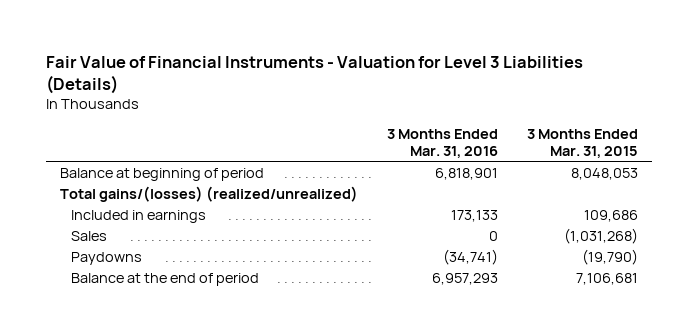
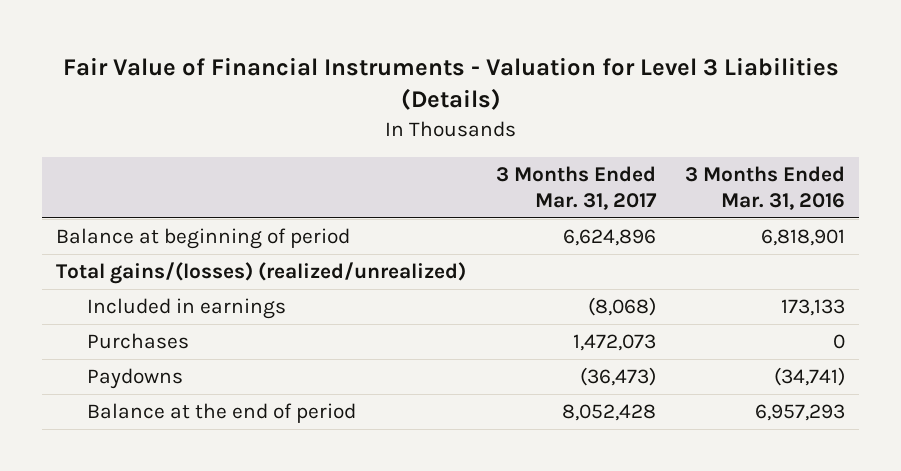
- | 3 Months Ended Mar. 31, 2016 | 3 Months Ended Mar. 31, 2015
+ | 3 Months Ended Mar. 31, 2017 | 3 Months Ended Mar. 31, 2016
- Sales | 0 | (1,031,268)
+ Purchases | 1,472,073 | 0

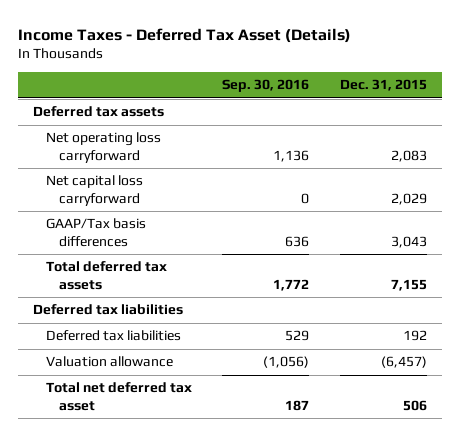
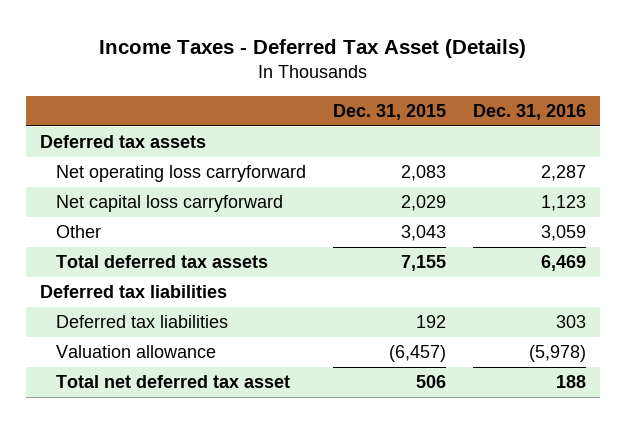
- | Sep. 30, 2016 | Dec. 31, 2015
+ | Dec. 31, 2015 | Dec. 31, 2016
- GAAP/Tax basis differences | 636 | 3,043
+ Other | 3,043 | 3,059

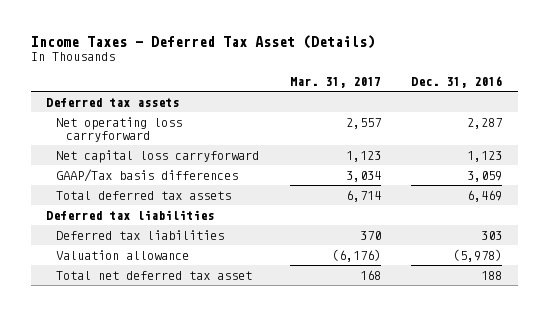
- | Dec. 31, 2015 | Dec. 31, 2016
+ | Mar. 31, 2017 | Dec. 31, 2016
- Other | 3,043 | 3,059
+ GAAP/Tax basis differences | 3,034 | 3,059

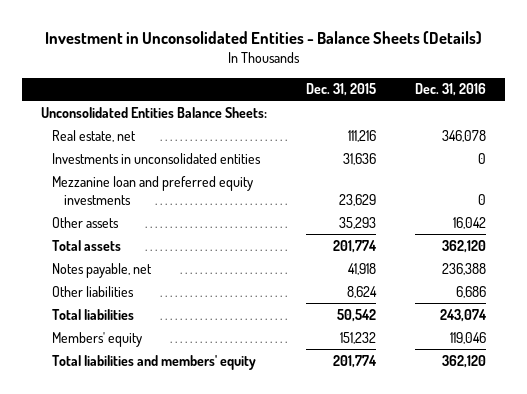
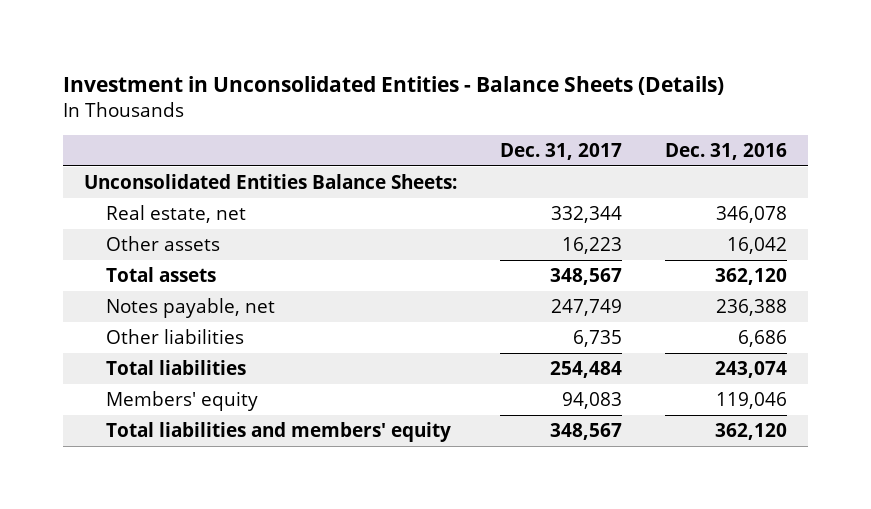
- | Dec. 31, 2015 | Dec. 31, 2016
+ | Dec. 31, 2017 | Dec. 31, 2016
- Investments in unconsolidated entities | 31,636 | 0
- Mezzanine loan and preferred equity investments | 23,629 | 0

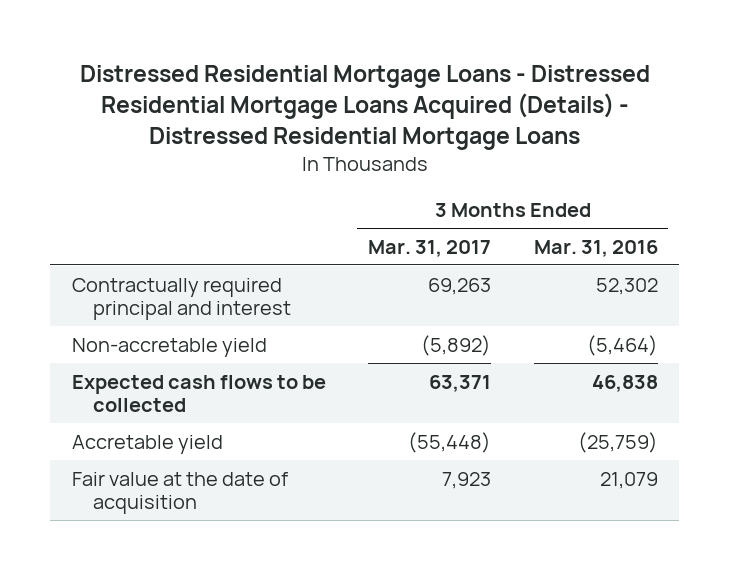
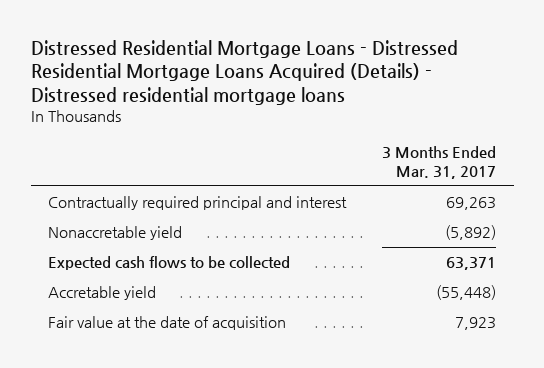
- Distressed Residential Mortgage Loans - Distressed Residential Mortgage Loans Acquired (Details) - Distressed Residential Mortgage Loans
+ Distressed Residential Mortgage Loans - Distressed Residential Mortgage Loans Acquired (Details) - Distressed residential mortgage loans
- | 3 Months Ended Mar. 31, 2017 | 3 Months Ended Mar. 31, 2016
+ | 3 Months Ended Mar. 31, 2017
- Non-accretable yield | (5,892) | (5,464)
+ Nonaccretable yield | (5,892)

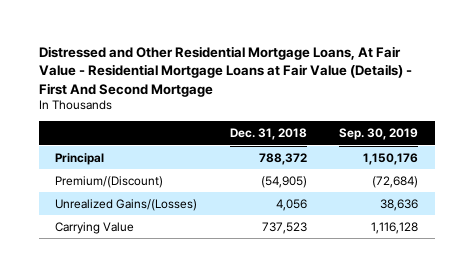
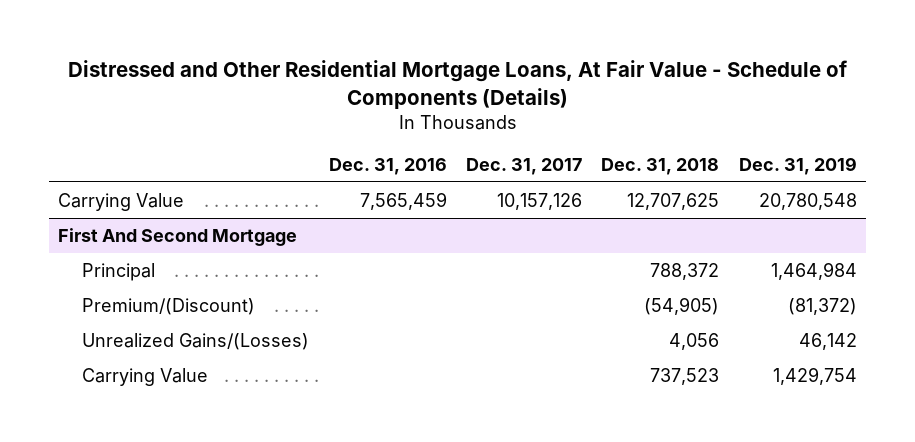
- Distressed and Other Residential Mortgage Loans, At Fair Value - Residential Mortgage Loans at Fair Value (Details) - First And Second Mortgage
+ Distressed and Other Residential Mortgage Loans, At Fair Value - Schedule of Components (Details)
- | Dec. 31, 2018 | Sep. 30, 2019
+ | Dec. 31, 2016 | Dec. 31, 2017 | Dec. 31, 2018 | Dec. 31, 2019
+ Carrying Value | 7,565,459 | 10,157,126 | 12,707,625 | 20,780,548
+ First And Second Mortgage

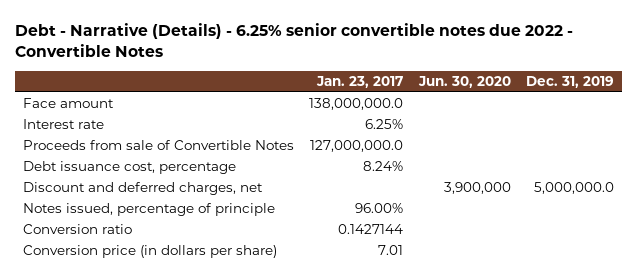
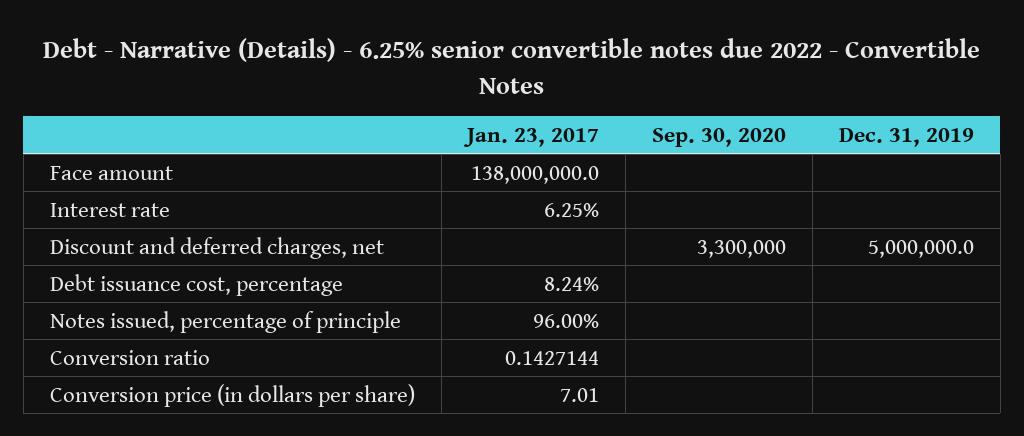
- | Jan. 23, 2017 | Jun. 30, 2020 | Dec. 31, 2019
+ | Jan. 23, 2017 | Sep. 30, 2020 | Dec. 31, 2019
- Proceeds from sale of Convertible Notes | 127,000,000.0 | |
moved down: Debt issuance cost, percentage | 8.24% | |

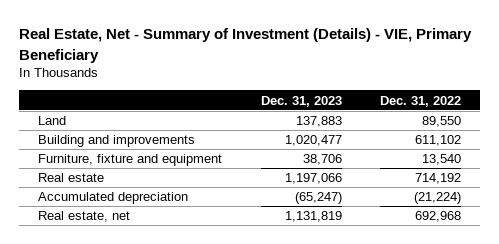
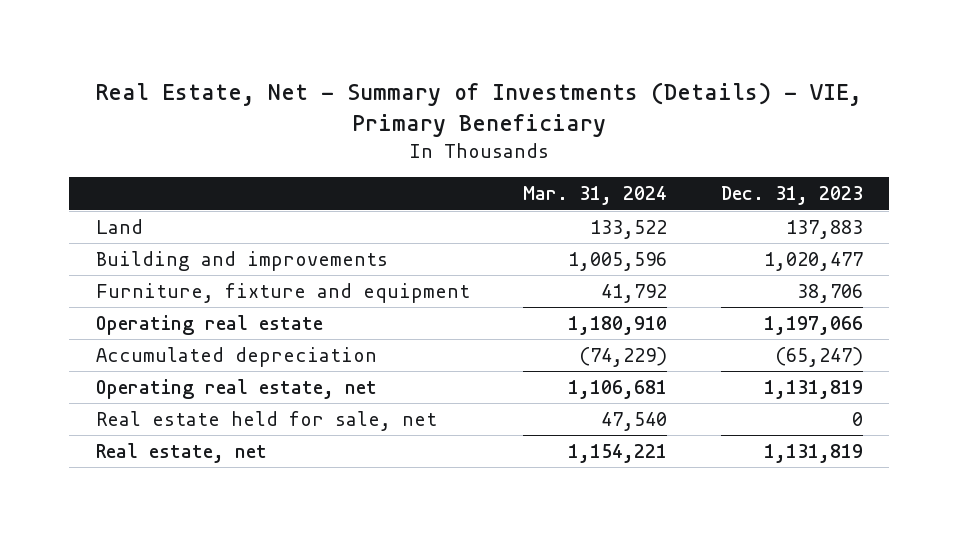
- Real Estate, Net - Summary of Investment (Details) - VIE, Primary Beneficiary
+ Real Estate, Net - Summary of Investments (Details) - VIE, Primary Beneficiary
- | Dec. 31, 2023 | Dec. 31, 2022
+ | Mar. 31, 2024 | Dec. 31, 2023
- Real estate | 1,197,066 | 714,192
+ Operating real estate | 1,180,910 | 1,197,066
+ Operating real estate, net | 1,106,681 | 1,131,819
+ Real estate held for sale, net | 47,540 | 0

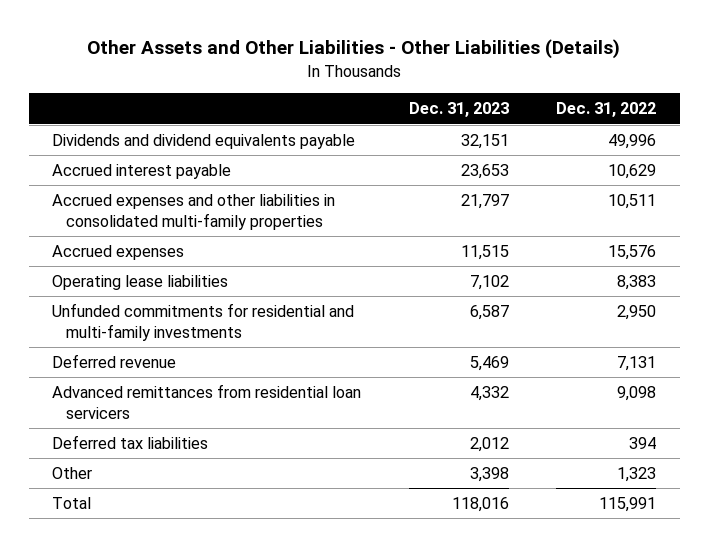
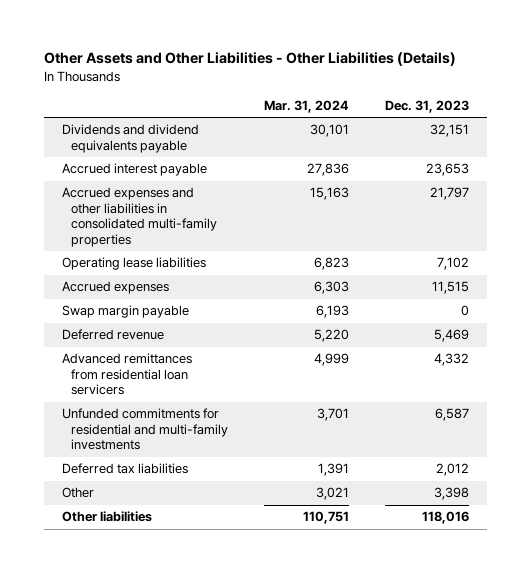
- | Dec. 31, 2023 | Dec. 31, 2022
+ | Mar. 31, 2024 | Dec. 31, 2023
moved down: Accrued expenses | 6,303 | 11,515
+ Swap margin payable | 6,193 | 0
moved down: Unfunded commitments for residential and multi-family investments | 3,701 | 6,587
- Total | 118,016 | 115,991
+ Other liabilities | 110,751 | 118,016

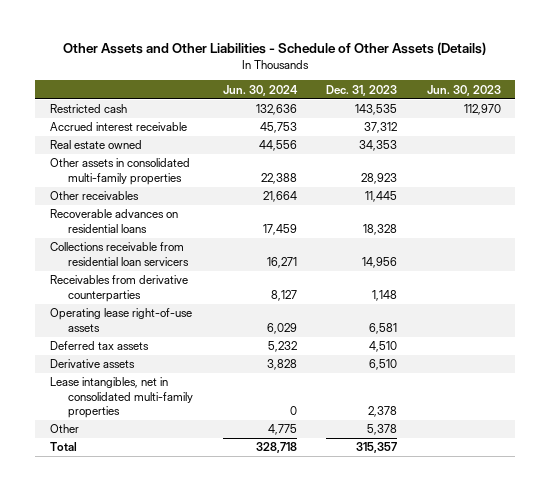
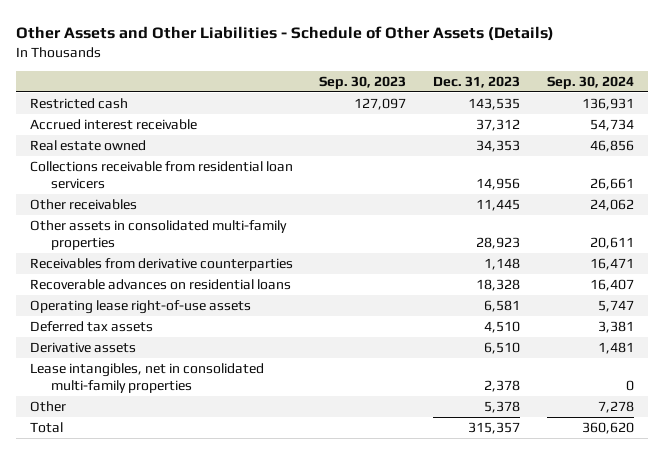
- | Jun. 30, 2024 | Dec. 31, 2023 | Jun. 30, 2023
+ | Sep. 30, 2023 | Dec. 31, 2023 | Sep. 30, 2024
moved down: Other receivables | | 11,445 | 24,062
moved down: Other assets in consolidated multi-family properties | | 28,923 | 20,611
moved down: Recoverable advances on residential loans | | 18,328 | 16,407

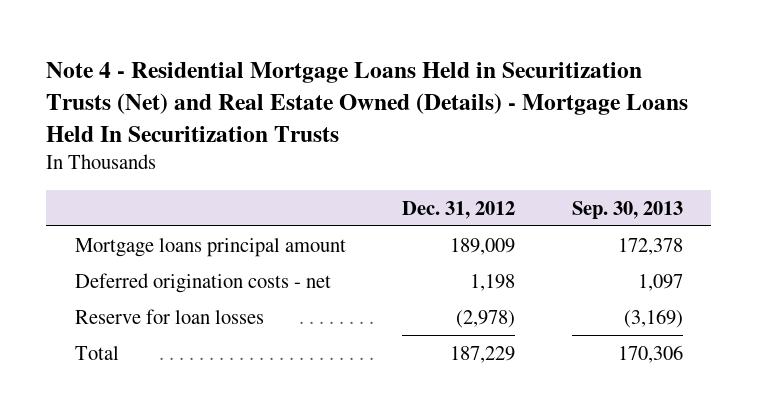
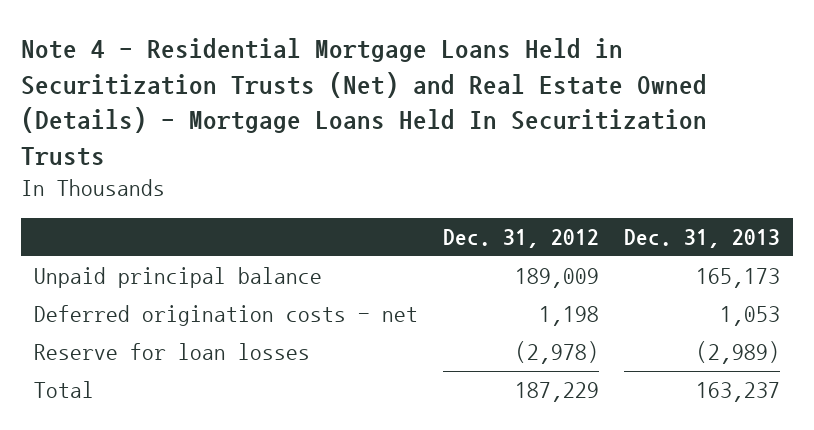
- | Dec. 31, 2012 | Sep. 30, 2013
+ | Dec. 31, 2012 | Dec. 31, 2013
- Mortgage loans principal amount | 189,009 | 172,378
+ Unpaid principal balance | 189,009 | 165,173

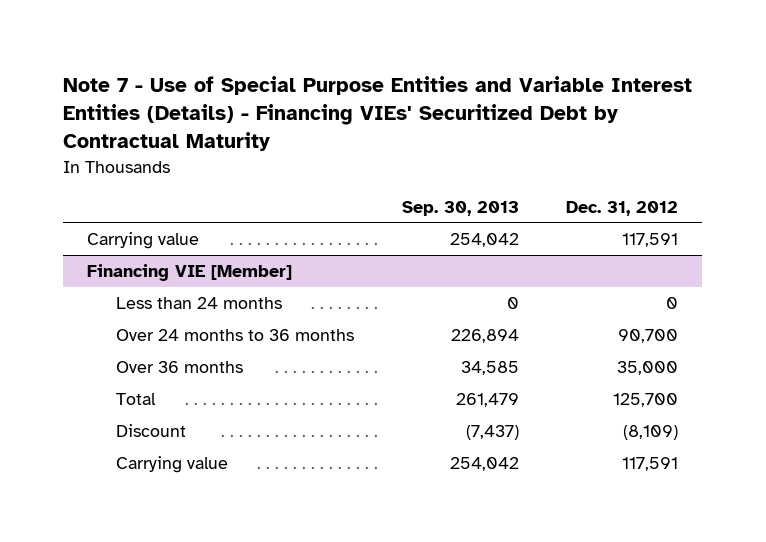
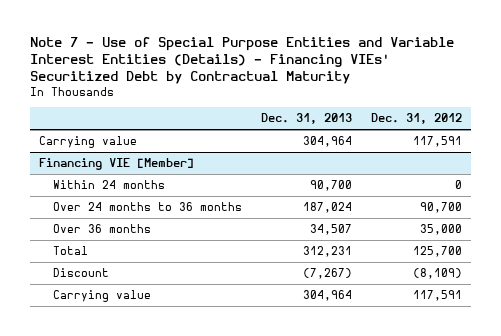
- | Sep. 30, 2013 | Dec. 31, 2012
+ | Dec. 31, 2013 | Dec. 31, 2012
@ Financing VIE [Member]
- Less than 24 months | 0 | 0
+ Within 24 months | 90,700 | 0

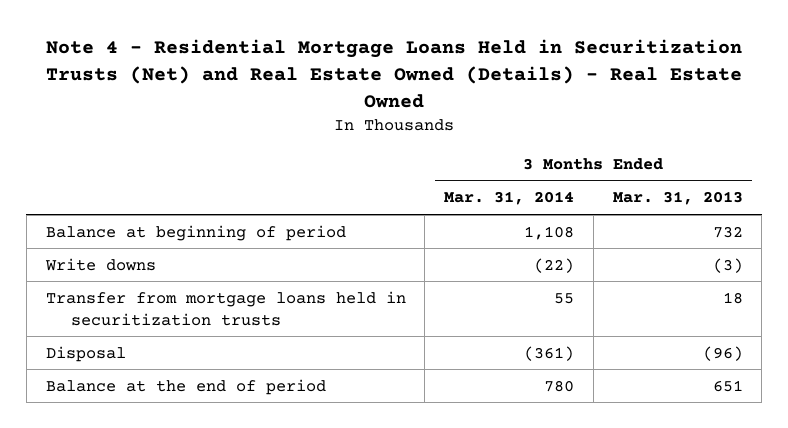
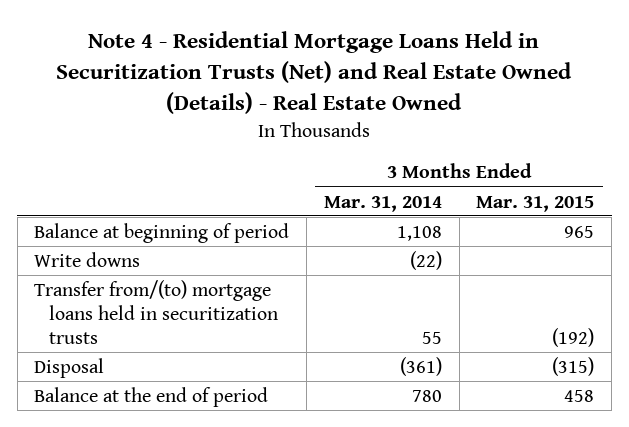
- | 3 Months Ended Mar. 31, 2014 | 3 Months Ended Mar. 31, 2013
+ | 3 Months Ended Mar. 31, 2014 | 3 Months Ended Mar. 31, 2015
- Transfer from mortgage loans held in securitization trusts | 55 | 18
+ Transfer from/(to) mortgage loans held in securitization trusts | 55 | (192)

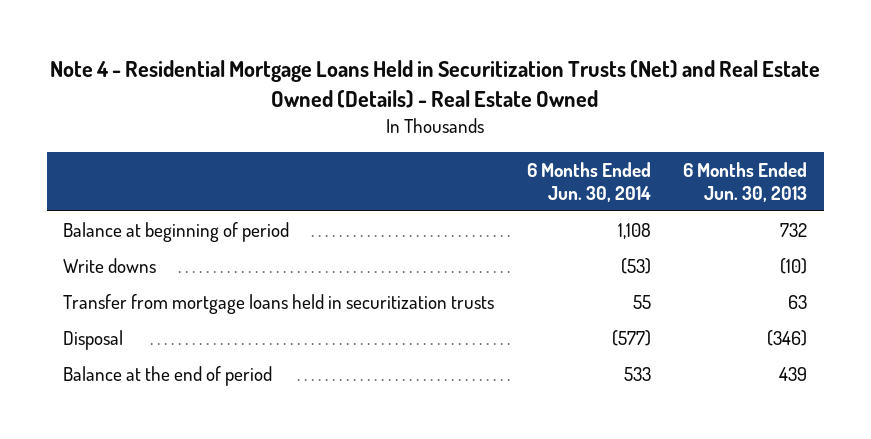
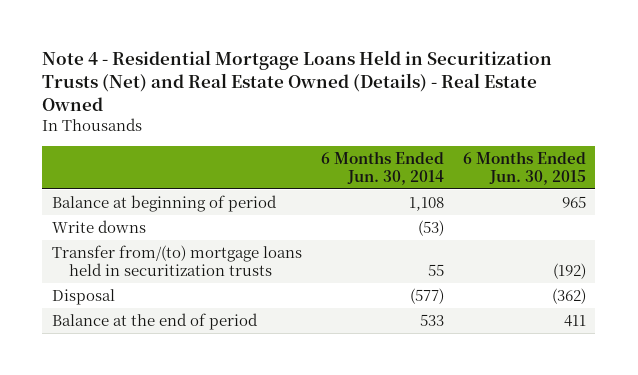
- | 6 Months Ended Jun. 30, 2014 | 6 Months Ended Jun. 30, 2013
+ | 6 Months Ended Jun. 30, 2014 | 6 Months Ended Jun. 30, 2015
- Transfer from mortgage loans held in securitization trusts | 55 | 63
+ Transfer from/(to) mortgage loans held in securitization trusts | 55 | (192)

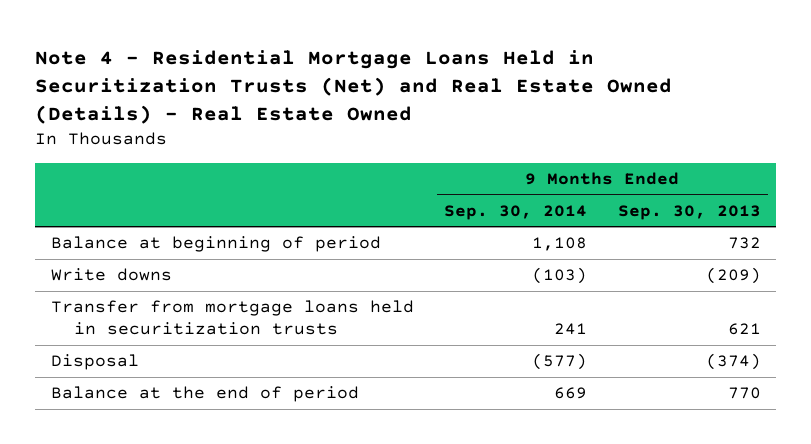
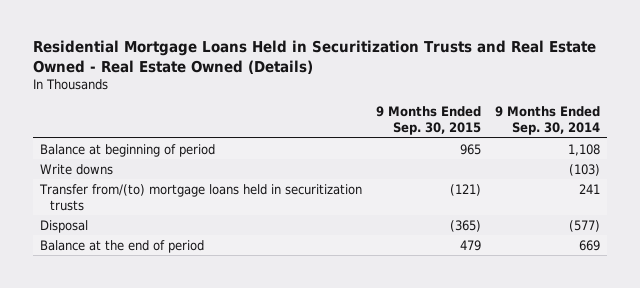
- Note 4 - Residential Mortgage Loans Held in Securitization Trusts (Net) and Real Estate Owned (Details) - Real Estate Owned
+ Residential Mortgage Loans Held in Securitization Trusts and Real Estate Owned - Real Estate Owned (Details)
- | 9 Months Ended Sep. 30, 2014 | 9 Months Ended Sep. 30, 2013
+ | 9 Months Ended Sep. 30, 2015 | 9 Months Ended Sep. 30, 2014
- Transfer from mortgage loans held in securitization trusts | 241 | 621
+ Transfer from/(to) mortgage loans held in securitization trusts | (121) | 241

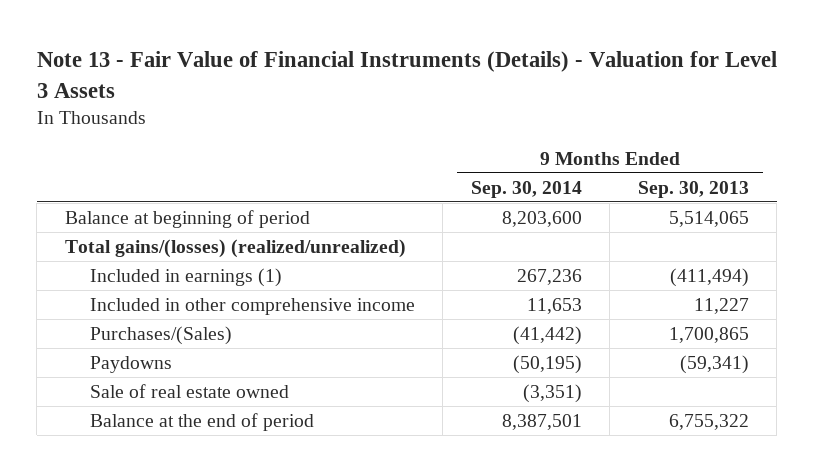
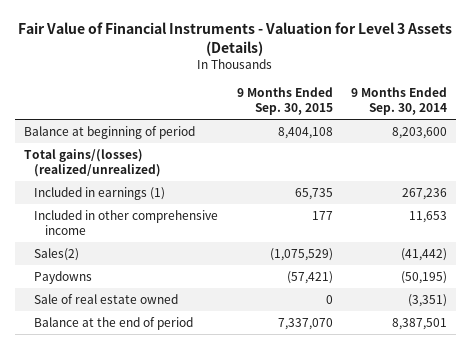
- Note 13 - Fair Value of Financial Instruments (Details) - Valuation for Level 3 Assets
+ Fair Value of Financial Instruments - Valuation for Level 3 Assets (Details)
- | 9 Months Ended Sep. 30, 2014 | 9 Months Ended Sep. 30, 2013
+ | 9 Months Ended Sep. 30, 2015 | 9 Months Ended Sep. 30, 2014
- Purchases/(Sales) | (41,442) | 1,700,865
+ Sales(2) | (1,075,529) | (41,442)

